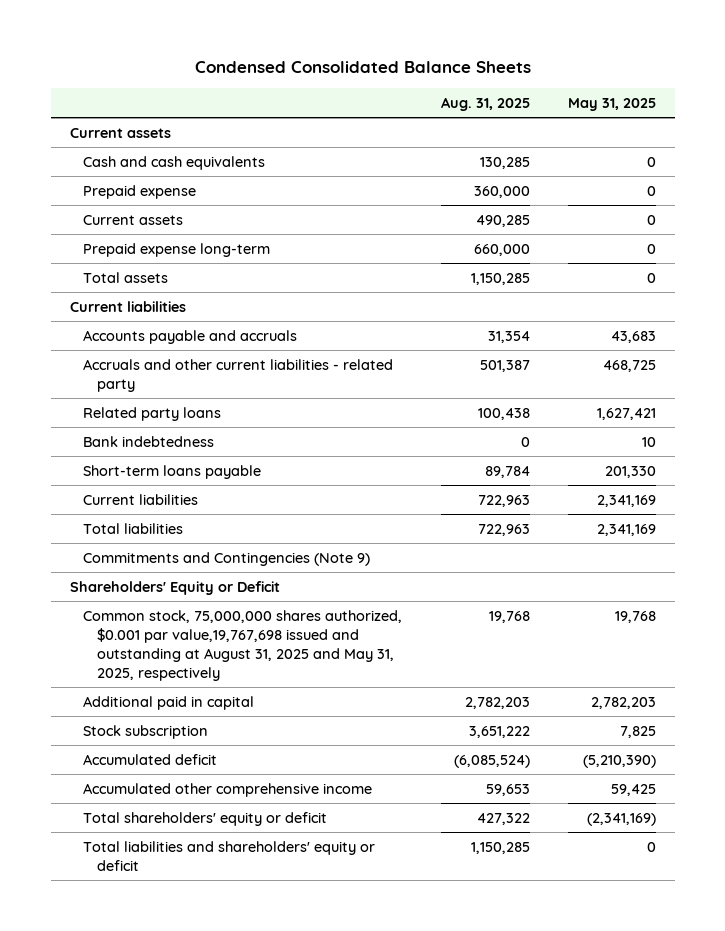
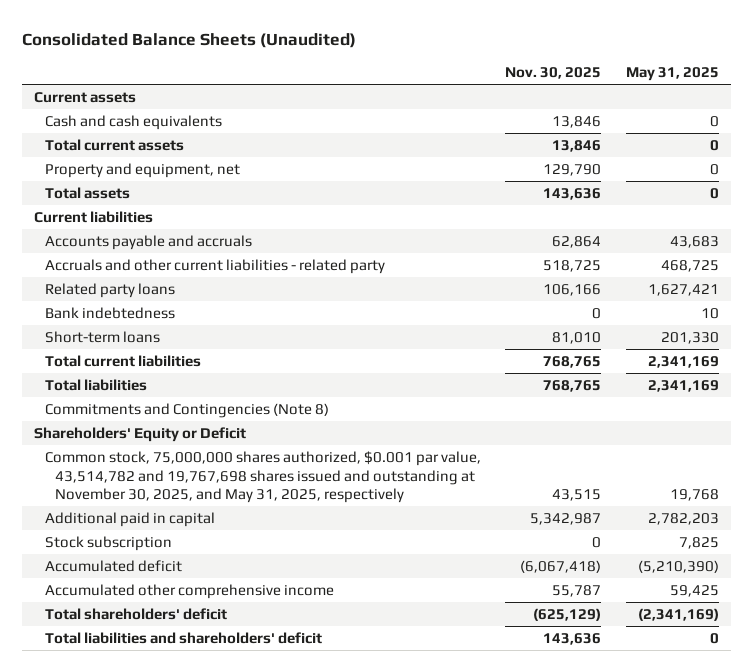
- Condensed Consolidated Balance Sheets
+ Consolidated Balance Sheets (Unaudited)
- | Aug. 31, 2025 | May 31, 2025
+ | Nov. 30, 2025 | May 31, 2025
- Prepaid expense | 360,000 | 0
- Current assets | 490,285 | 0
- Prepaid expense long-term | 660,000 | 0
+ Total current assets | 13,846 | 0
+ Property and equipment, net | 129,790 | 0
- Short-term loans payable | 89,784 | 201,330
- Current liabilities | 722,963 | 2,341,169
+ Short-term loans | 81,010 | 201,330
+ Total current liabilities | 768,765 | 2,341,169
- Commitments and Contingencies (Note 9)
+ Commitments and Contingencies (Note 8)
- Common stock, 75,000,000 shares authorized, $0.001 par value,19,767,698 issued and outstanding at August 31, 2025 and May 31, 2025, respectively | 19,768 | 19,768
+ Common stock, 75,000,000 shares authorized, $0.001 par value, 43,514,782 and 19,767,698 shares issued and outstanding at November 30, 2025, and May 31, 2025, respectively | 43,515 | 19,768
- Total shareholders' equity or deficit | 427,322 | (2,341,169)
- Total liabilities and shareholders' equity or deficit | 1,150,285 | 0
+ Total shareholders' deficit | (625,129) | (2,341,169)
+ Total liabilities and shareholders' deficit | 143,636 | 0

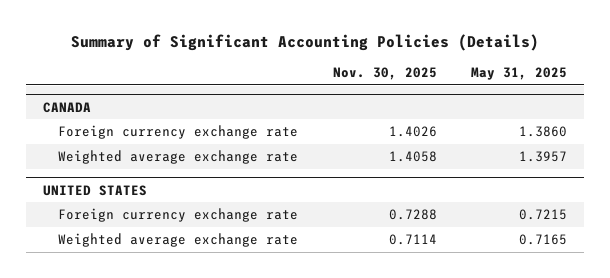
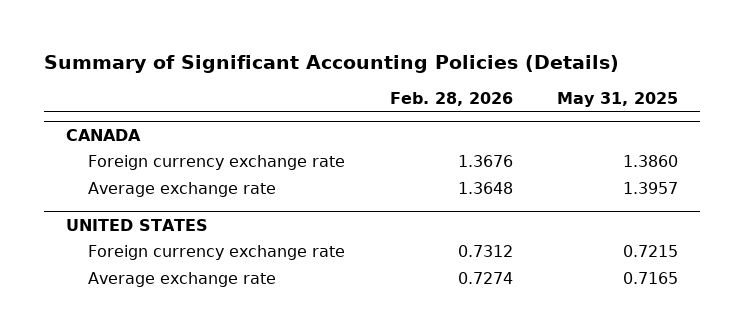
- | Nov. 30, 2025 | May 31, 2025
+ | Feb. 28, 2026 | May 31, 2025
@ CANADA
- Weighted average exchange rate | 1.4058 | 1.3957
+ Average exchange rate | 1.3648 | 1.3957
@ UNITED STATES
- Weighted average exchange rate | 0.7114 | 0.7165
+ Average exchange rate | 0.7274 | 0.7165

